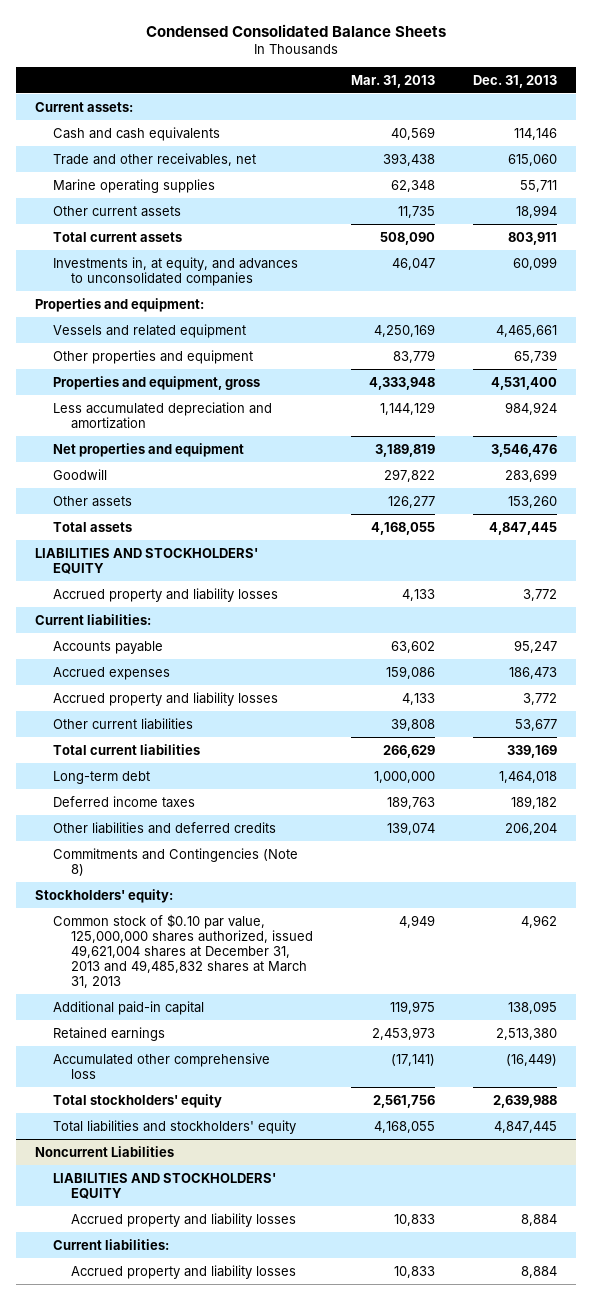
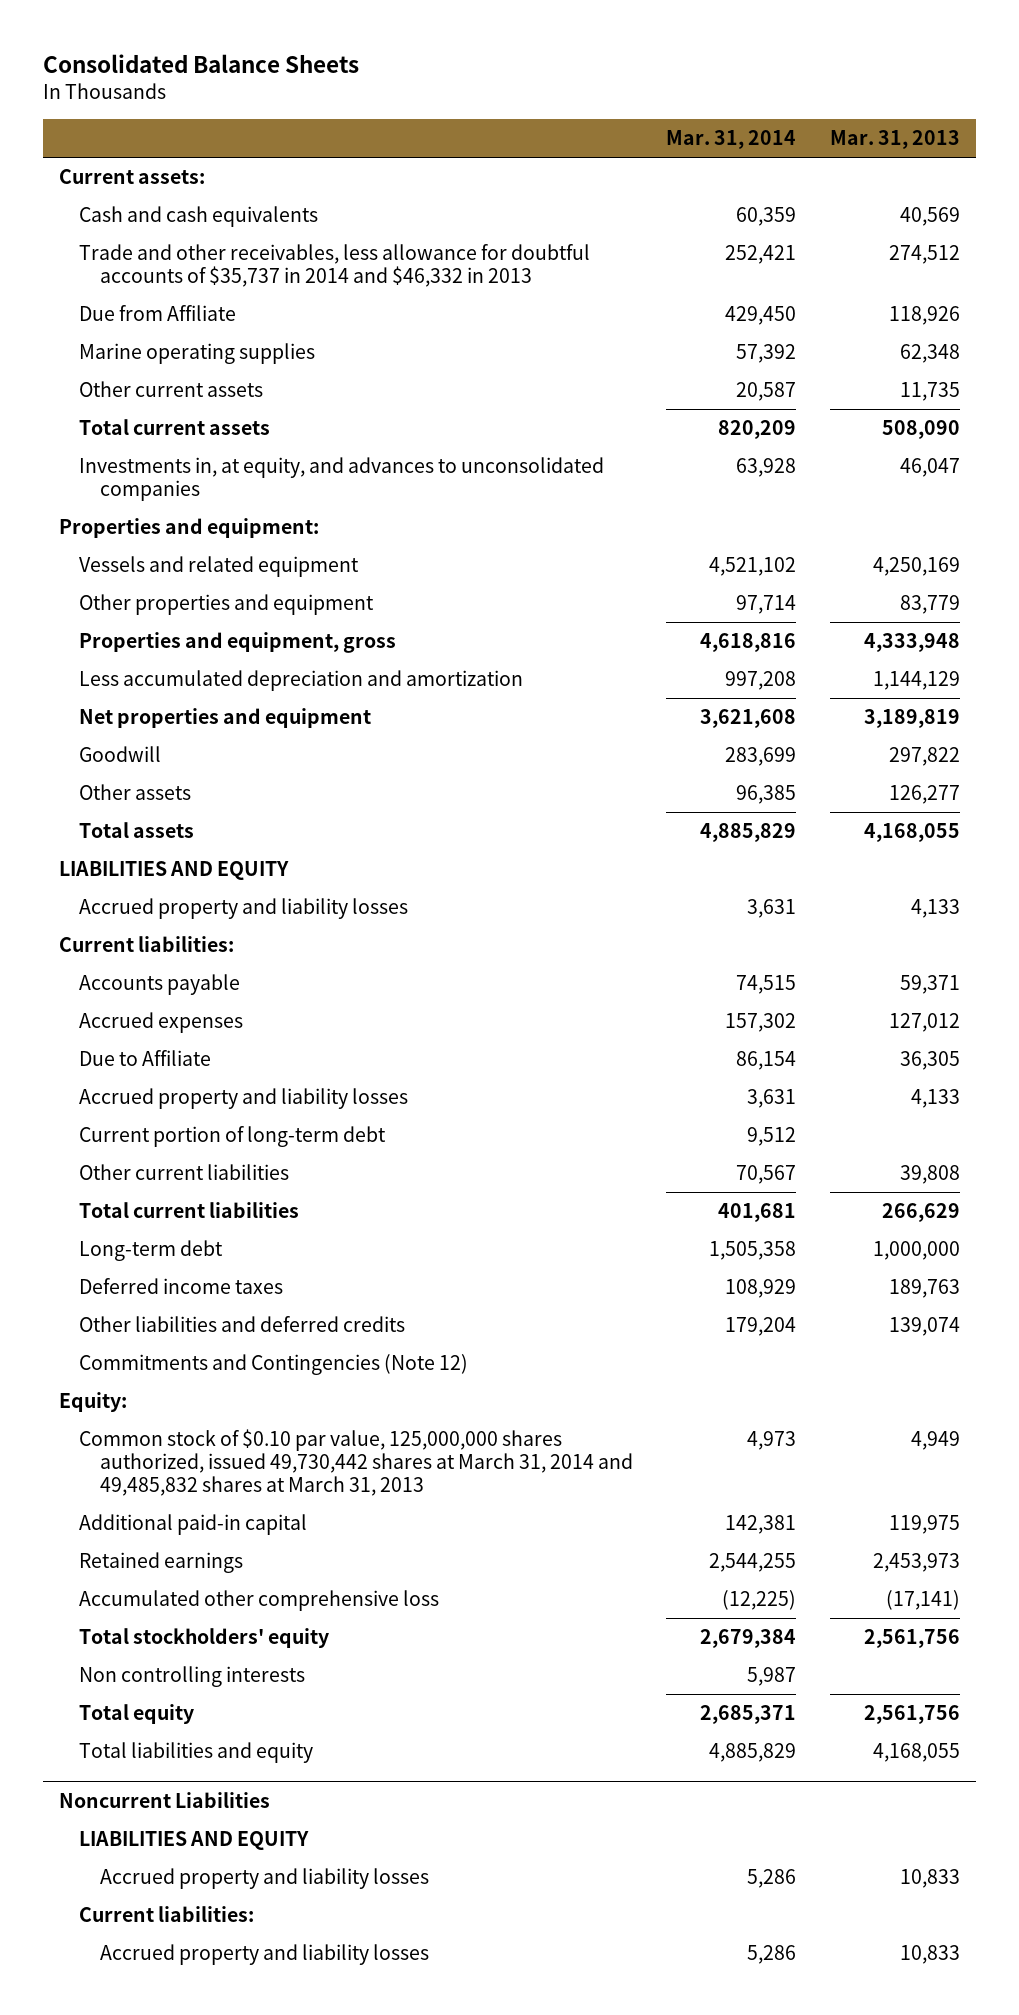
- Condensed Consolidated Balance Sheets
+ Consolidated Balance Sheets
- | Mar. 31, 2013 | Dec. 31, 2013
+ | Mar. 31, 2014 | Mar. 31, 2013
- Trade and other receivables, net | 393,438 | 615,060
+ Trade and other receivables, less allowance for doubtful accounts of $35,737 in 2014 and $46,332 in 2013 | 252,421 | 274,512
+ Due from Affiliate | 429,450 | 118,926
- LIABILITIES AND STOCKHOLDERS' EQUITY
+ LIABILITIES AND EQUITY
- Accounts payable | 63,602 | 95,247
- Accrued expenses | 159,086 | 186,473
+ Accounts payable | 74,515 | 59,371
+ Accrued expenses | 157,302 | 127,012
+ Due to Affiliate | 86,154 | 36,305
+ Current portion of long-term debt | 9,512 |
- Commitments and Contingencies (Note 8)
- Stockholders' equity:
- Common stock of $0.10 par value, 125,000,000 shares authorized, issued 49,621,004 shares at December 31, 2013 and 49,485,832 shares at March 31, 2013 | 4,949 | 4,962
+ Commitments and Contingencies (Note 12)
+ Equity:
+ Common stock of $0.10 par value, 125,000,000 shares authorized, issued 49,730,442 shares at March 31, 2014 and 49,485,832 shares at March 31, 2013 | 4,973 | 4,949
- Total liabilities and stockholders' equity | 4,168,055 | 4,847,445
+ Non controlling interests | 5,987 |
+ Total equity | 2,685,371 | 2,561,756
+ Total liabilities and equity | 4,885,829 | 4,168,055
@ Noncurrent Liabilities
- LIABILITIES AND STOCKHOLDERS' EQUITY
+ LIABILITIES AND EQUITY

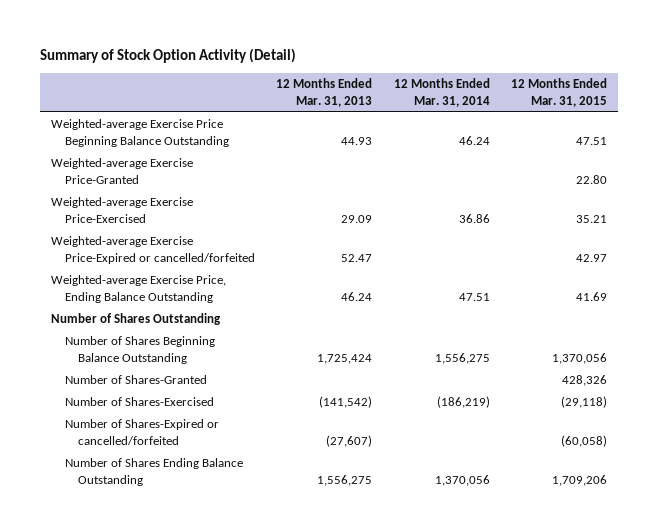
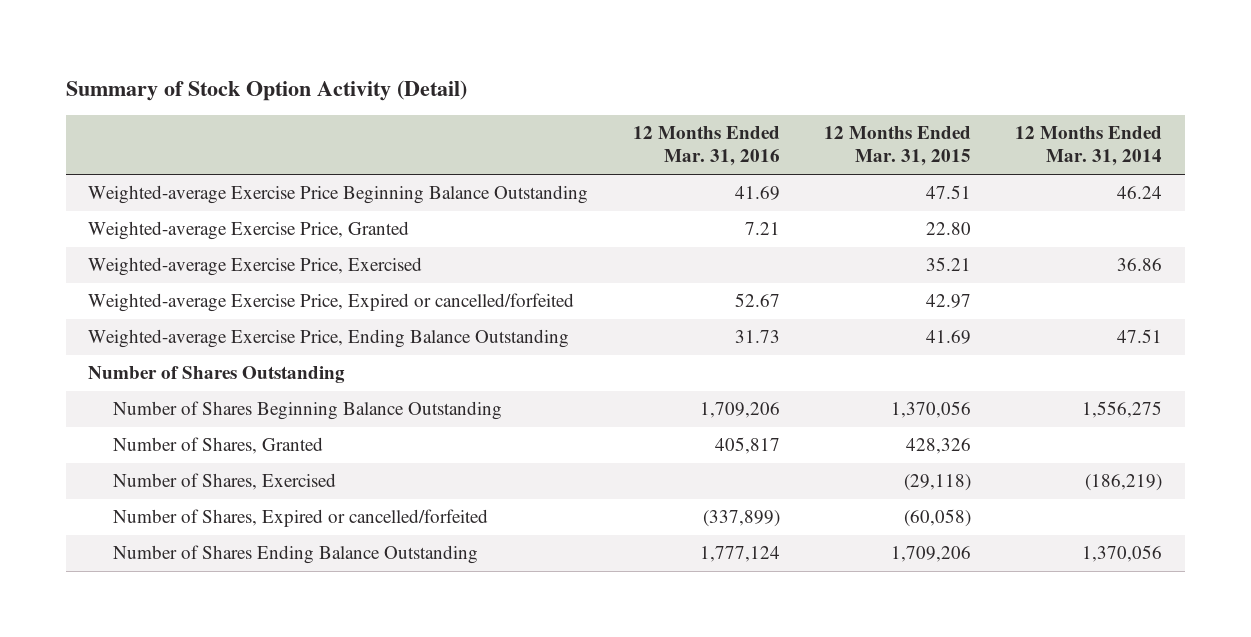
- | 12 Months Ended Mar. 31, 2013 | 12 Months Ended Mar. 31, 2014 | 12 Months Ended Mar. 31, 2015
+ | 12 Months Ended Mar. 31, 2016 | 12 Months Ended Mar. 31, 2015 | 12 Months Ended Mar. 31, 2014
- Weighted-average Exercise Price-Granted | | | 22.80
- Weighted-average Exercise Price-Exercised | 29.09 | 36.86 | 35.21
- Weighted-average Exercise Price-Expired or cancelled/forfeited | 52.47 | | 42.97
+ Weighted-average Exercise Price, Granted | 7.21 | 22.80 |
+ Weighted-average Exercise Price, Exercised | | 35.21 | 36.86
+ Weighted-average Exercise Price, Expired or cancelled/forfeited | 52.67 | 42.97 |
- Number of Shares-Granted | | | 428,326
- Number of Shares-Exercised | (141,542) | (186,219) | (29,118)
- Number of Shares-Expired or cancelled/forfeited | (27,607) | | (60,058)
+ Number of Shares, Granted | 405,817 | 428,326 |
+ Number of Shares, Exercised | | (29,118) | (186,219)
+ Number of Shares, Expired or cancelled/forfeited | (337,899) | (60,058) |

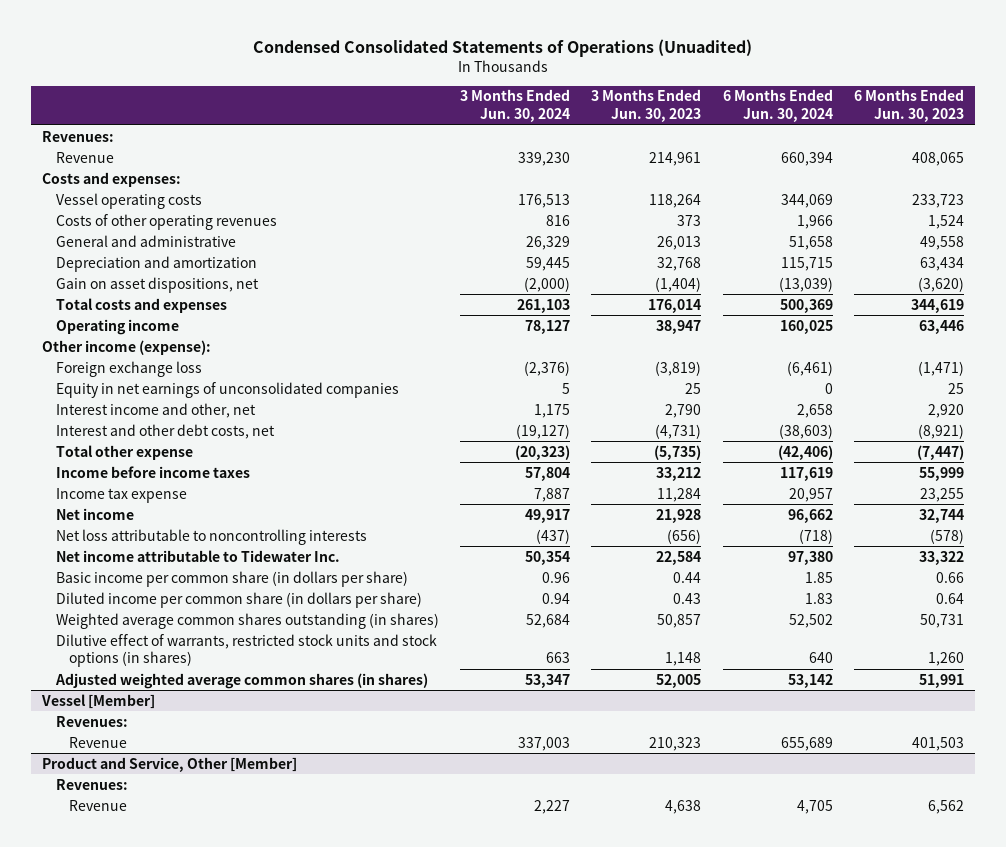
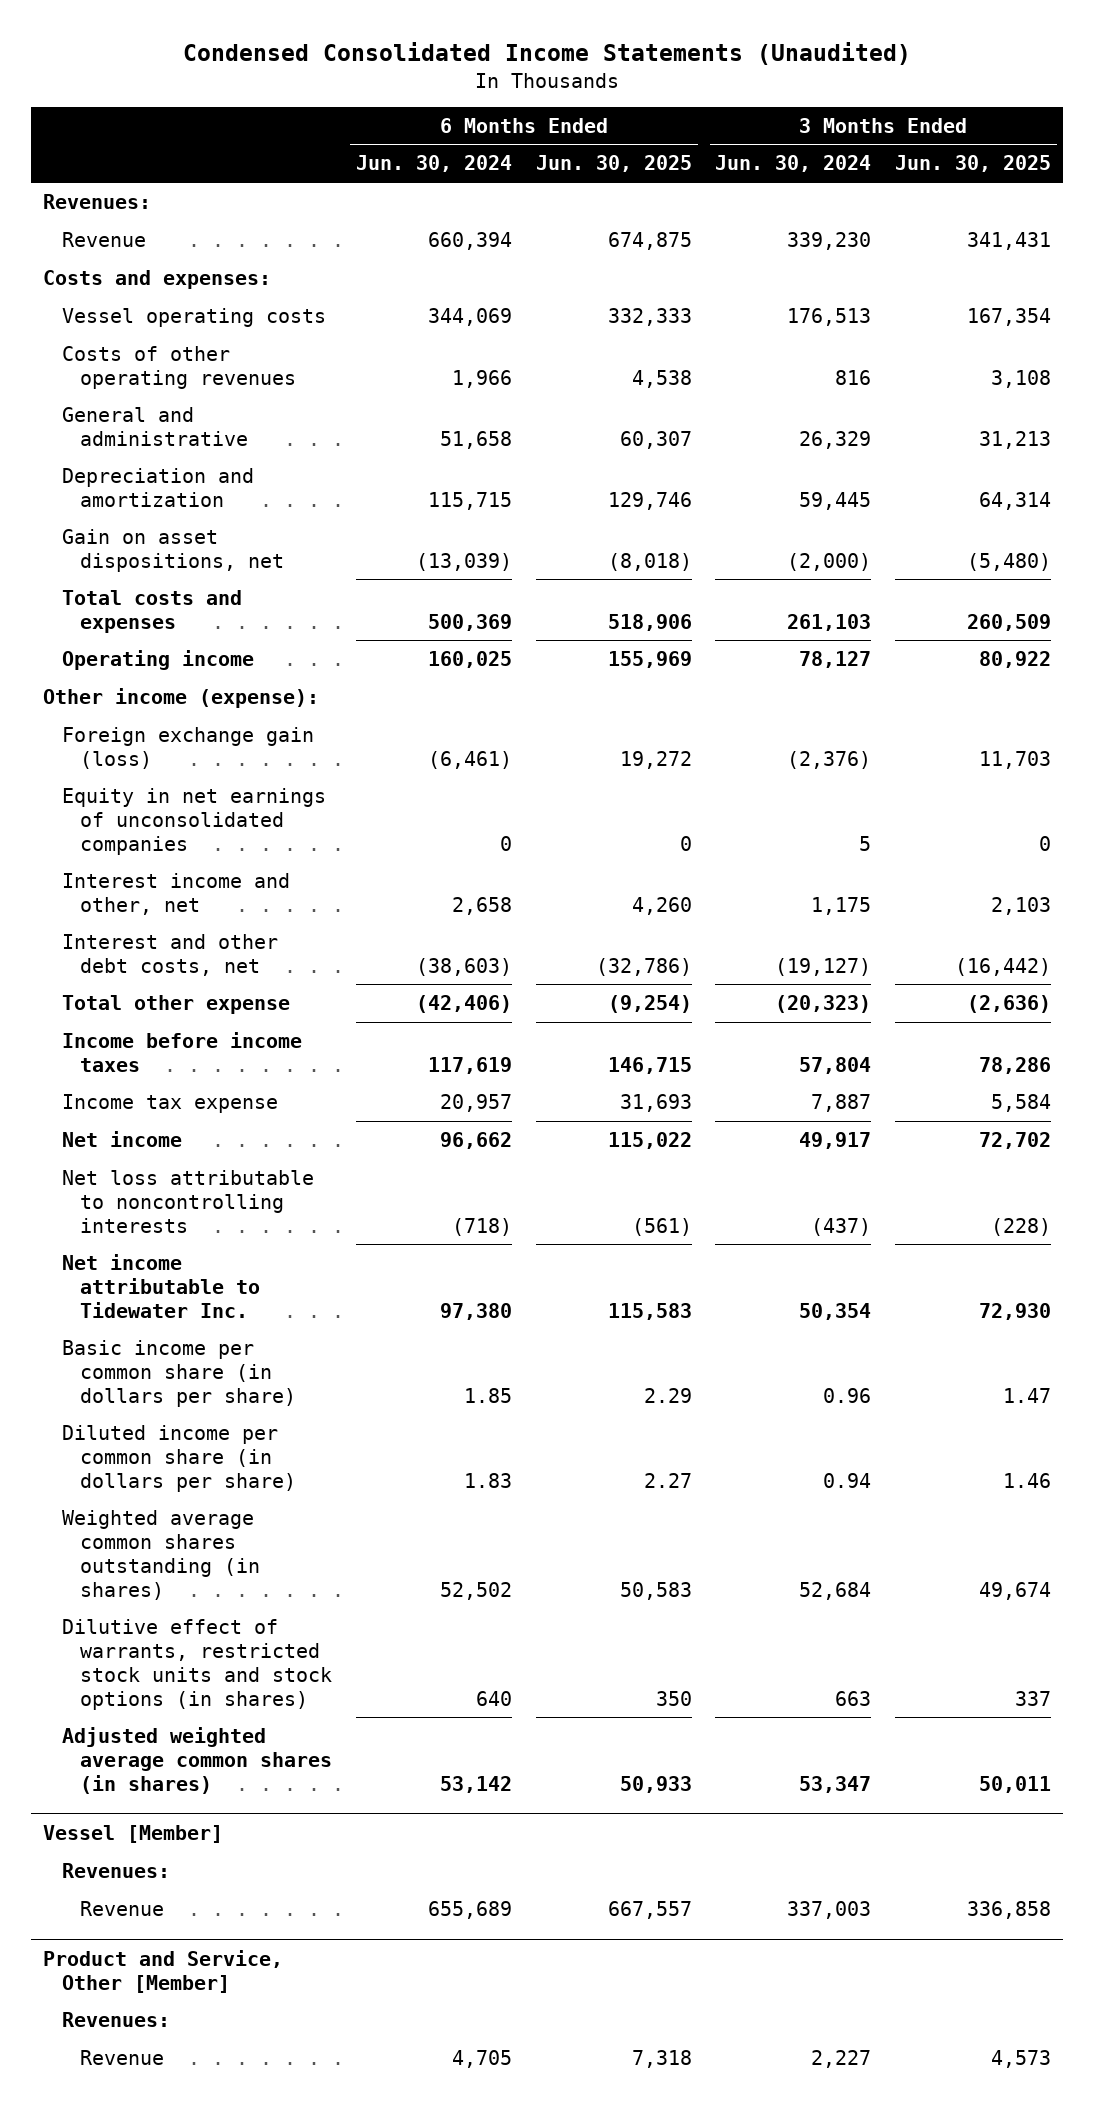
- Condensed Consolidated Statements of Operations (Unuadited)
+ Condensed Consolidated Income Statements (Unaudited)
- | 3 Months Ended Jun. 30, 2024 | 3 Months Ended Jun. 30, 2023 | 6 Months Ended Jun. 30, 2024 | 6 Months Ended Jun. 30, 2023
+ | 6 Months Ended Jun. 30, 2024 | 6 Months Ended Jun. 30, 2025 | 3 Months Ended Jun. 30, 2024 | 3 Months Ended Jun. 30, 2025
- Foreign exchange loss | (2,376) | (3,819) | (6,461) | (1,471)
+ Foreign exchange gain (loss) | (6,461) | 19,272 | (2,376) | 11,703

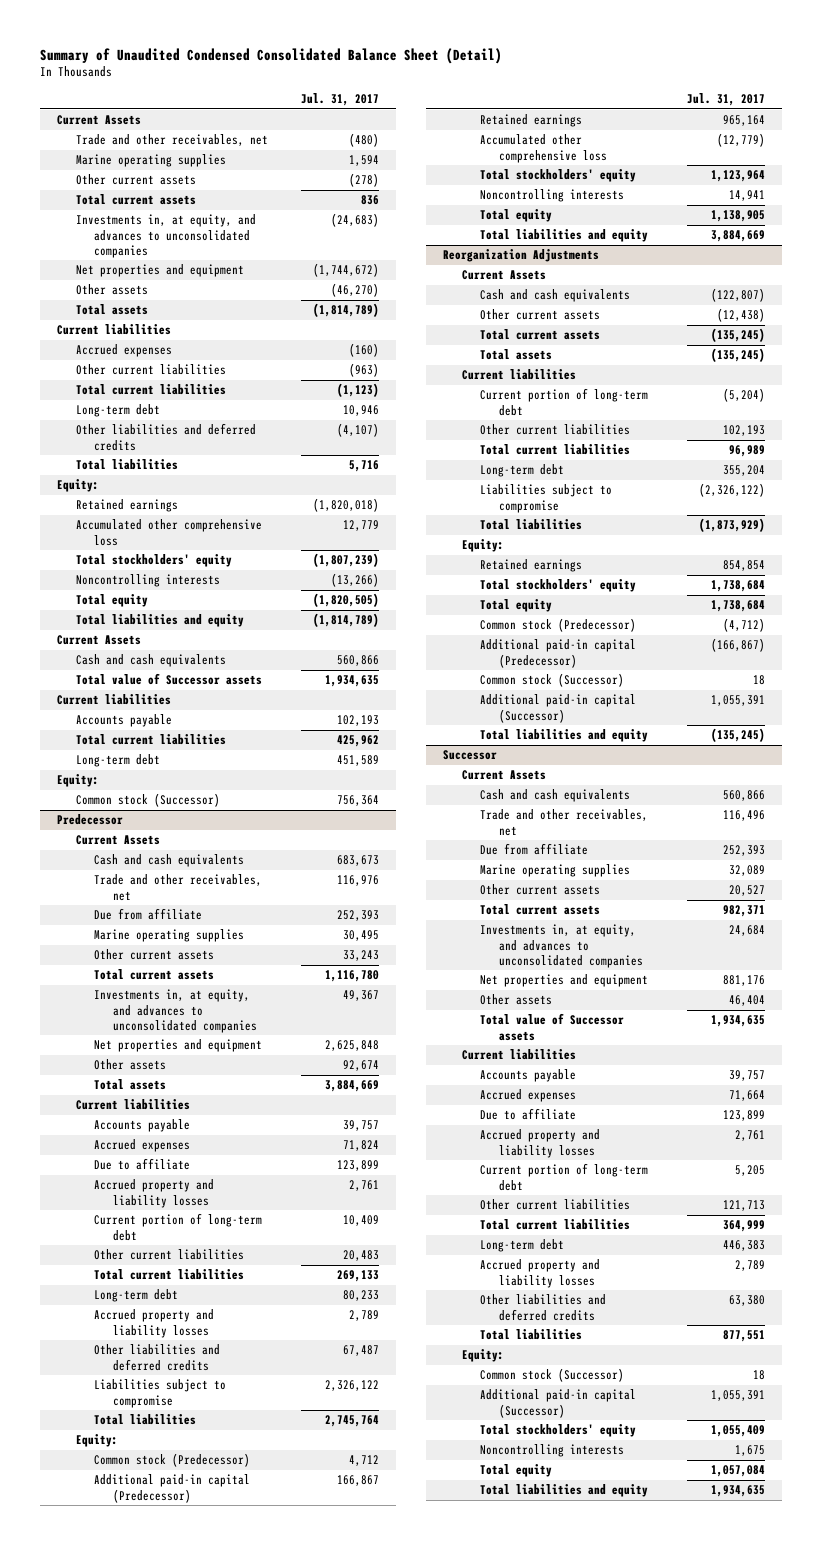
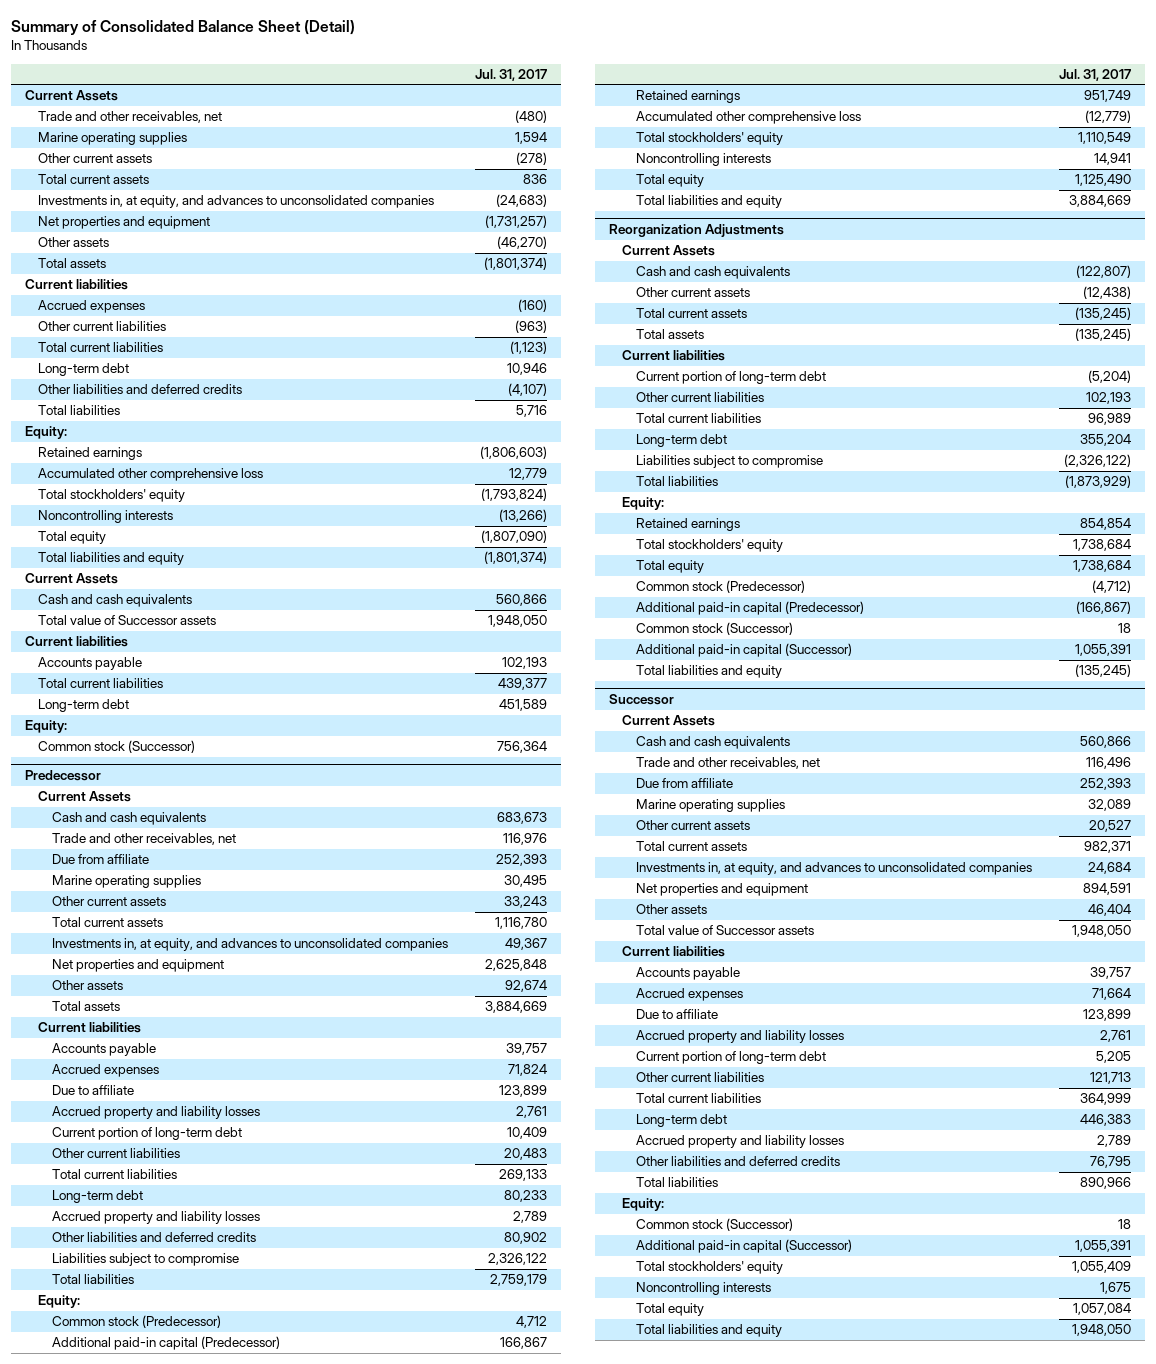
- Summary of Unaudited Condensed Consolidated Balance Sheet (Detail)
+ Summary of Consolidated Balance Sheet (Detail)
- Net properties and equipment | (1,744,672)
+ Net properties and equipment | (1,731,257)
- Total assets | (1,814,789)
+ Total assets | (1,801,374)
- Retained earnings | (1,820,018)
+ Retained earnings | (1,806,603)
- Total stockholders' equity | (1,807,239)
+ Total stockholders' equity | (1,793,824)
- Total equity | (1,820,505)
- Total liabilities and equity | (1,814,789)
+ Total equity | (1,807,090)
+ Total liabilities and equity | (1,801,374)
- Total value of Successor assets | 1,934,635
+ Total value of Successor assets | 1,948,050
- Total current liabilities | 425,962
+ Total current liabilities | 439,377
@ Predecessor
- Other liabilities and deferred credits | 67,487
+ Other liabilities and deferred credits | 80,902
- Total liabilities | 2,745,764
+ Total liabilities | 2,759,179
- Retained earnings | 965,164
+ Retained earnings | 951,749
- Total stockholders' equity | 1,123,964
+ Total stockholders' equity | 1,110,549
- Total equity | 1,138,905
+ Total equity | 1,125,490
@ Successor
- Net properties and equipment | 881,176
+ Net properties and equipment | 894,591
- Total value of Successor assets | 1,934,635
+ Total value of Successor assets | 1,948,050
- Other liabilities and deferred credits | 63,380
- Total liabilities | 877,551
+ Other liabilities and deferred credits | 76,795
+ Total liabilities | 890,966
- Total liabilities and equity | 1,934,635
+ Total liabilities and equity | 1,948,050

